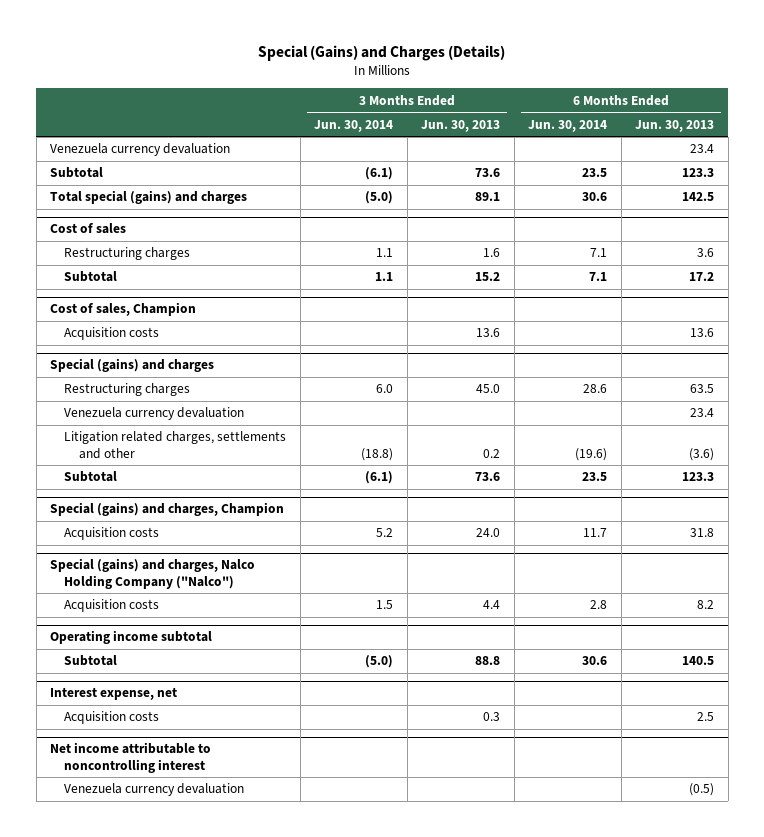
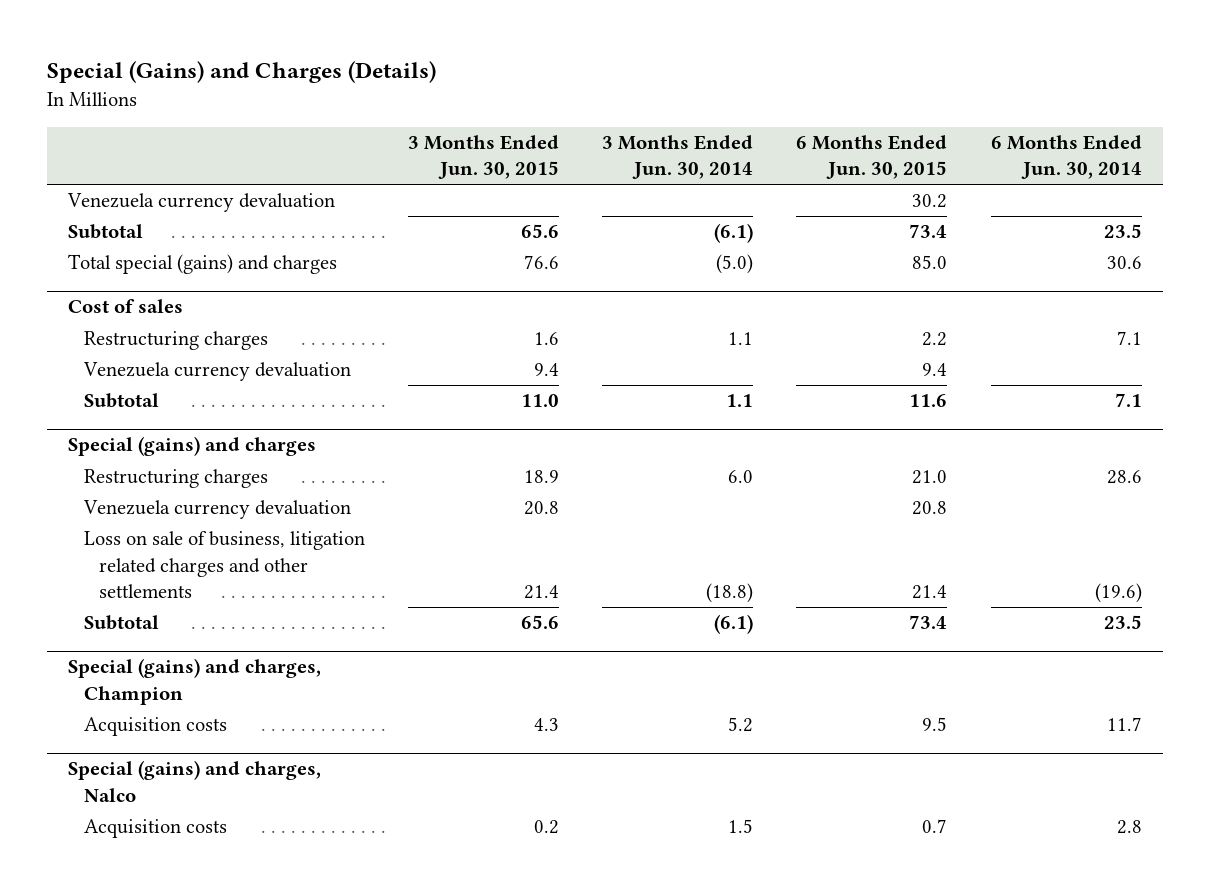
- | 3 Months Ended Jun. 30, 2014 | 3 Months Ended Jun. 30, 2013 | 6 Months Ended Jun. 30, 2014 | 6 Months Ended Jun. 30, 2013
+ | 3 Months Ended Jun. 30, 2015 | 3 Months Ended Jun. 30, 2014 | 6 Months Ended Jun. 30, 2015 | 6 Months Ended Jun. 30, 2014
@ Cost of sales
+ Venezuela currency devaluation | 9.4 | | 9.4 |
- Cost of sales, Champion
- Acquisition costs | | 13.6 | | 13.6
@ Special (gains) and charges
- Litigation related charges, settlements and other | (18.8) | 0.2 | (19.6) | (3.6)
+ Loss on sale of business, litigation related charges and other settlements | 21.4 | (18.8) | 21.4 | (19.6)
- Special (gains) and charges, Nalco Holding Company ("Nalco")
+ Special (gains) and charges, Nalco
- Operating income subtotal
- Subtotal | (5.0) | 88.8 | 30.6 | 140.5
- Interest expense, net
- Acquisition costs | | 0.3 | | 2.5
- Net income attributable to noncontrolling interest
- Venezuela currency devaluation | | | | (0.5)

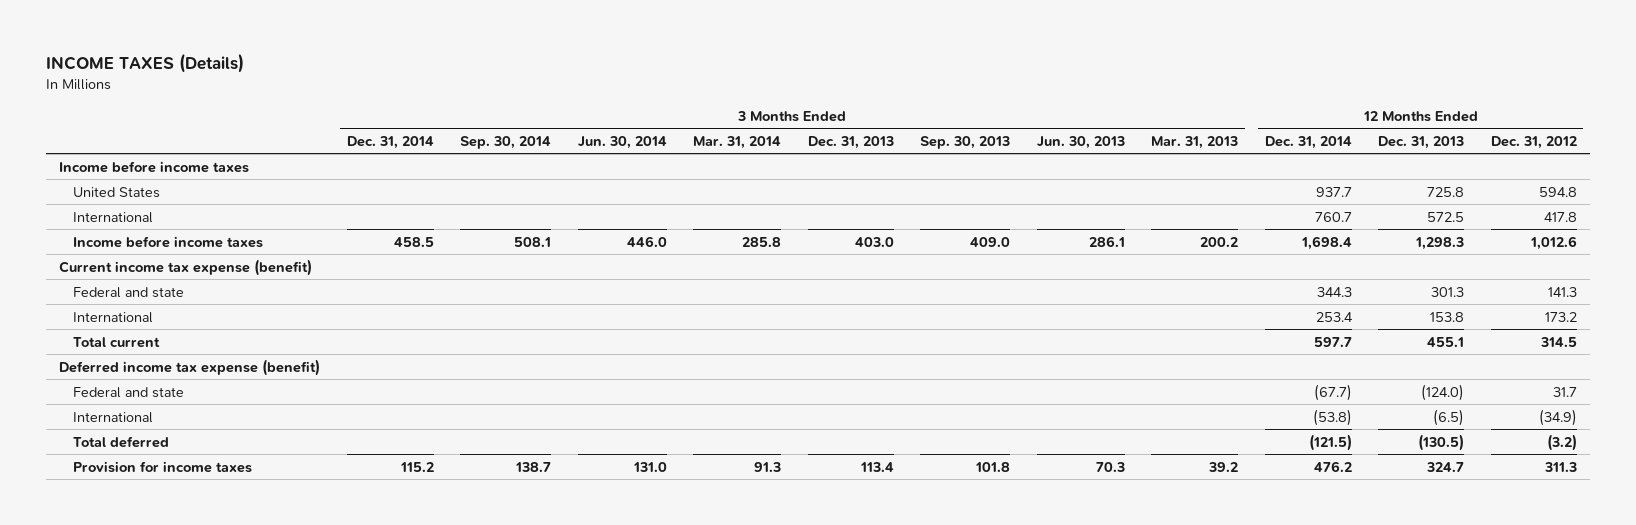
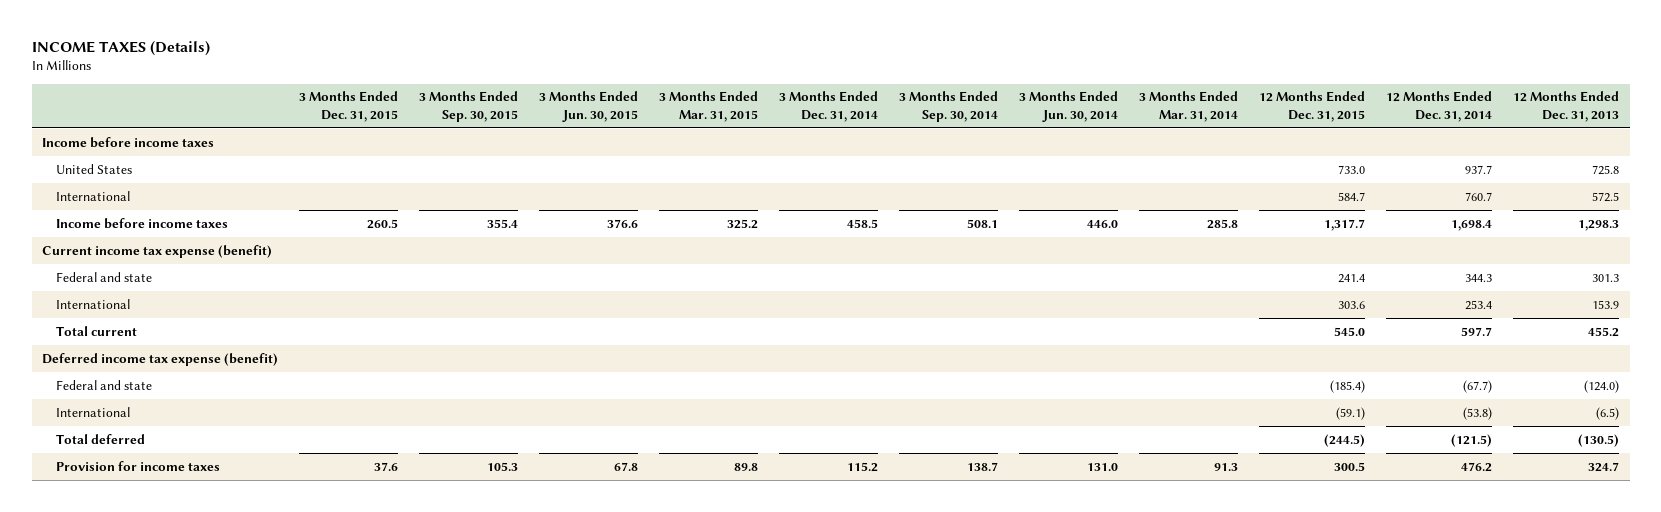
- | 3 Months Ended Dec. 31, 2014 | 3 Months Ended Sep. 30, 2014 | 3 Months Ended Jun. 30, 2014 | 3 Months Ended Mar. 31, 2014 | 3 Months Ended Dec. 31, 2013 | 3 Months Ended Sep. 30, 2013 | 3 Months Ended Jun. 30, 2013 | 3 Months Ended Mar. 31, 2013 | 12 Months Ended Dec. 31, 2014 | 12 Months Ended Dec. 31, 2013 | 12 Months Ended Dec. 31, 2012
+ | 3 Months Ended Dec. 31, 2015 | 3 Months Ended Sep. 30, 2015 | 3 Months Ended Jun. 30, 2015 | 3 Months Ended Mar. 31, 2015 | 3 Months Ended Dec. 31, 2014 | 3 Months Ended Sep. 30, 2014 | 3 Months Ended Jun. 30, 2014 | 3 Months Ended Mar. 31, 2014 | 12 Months Ended Dec. 31, 2015 | 12 Months Ended Dec. 31, 2014 | 12 Months Ended Dec. 31, 2013
- International | | | | | | | | | 253.4 | 153.8 | 173.2
- Total current | | | | | | | | | 597.7 | 455.1 | 314.5
+ International | | | | | | | | | 303.6 | 253.4 | 153.9
+ Total current | | | | | | | | | 545.0 | 597.7 | 455.2

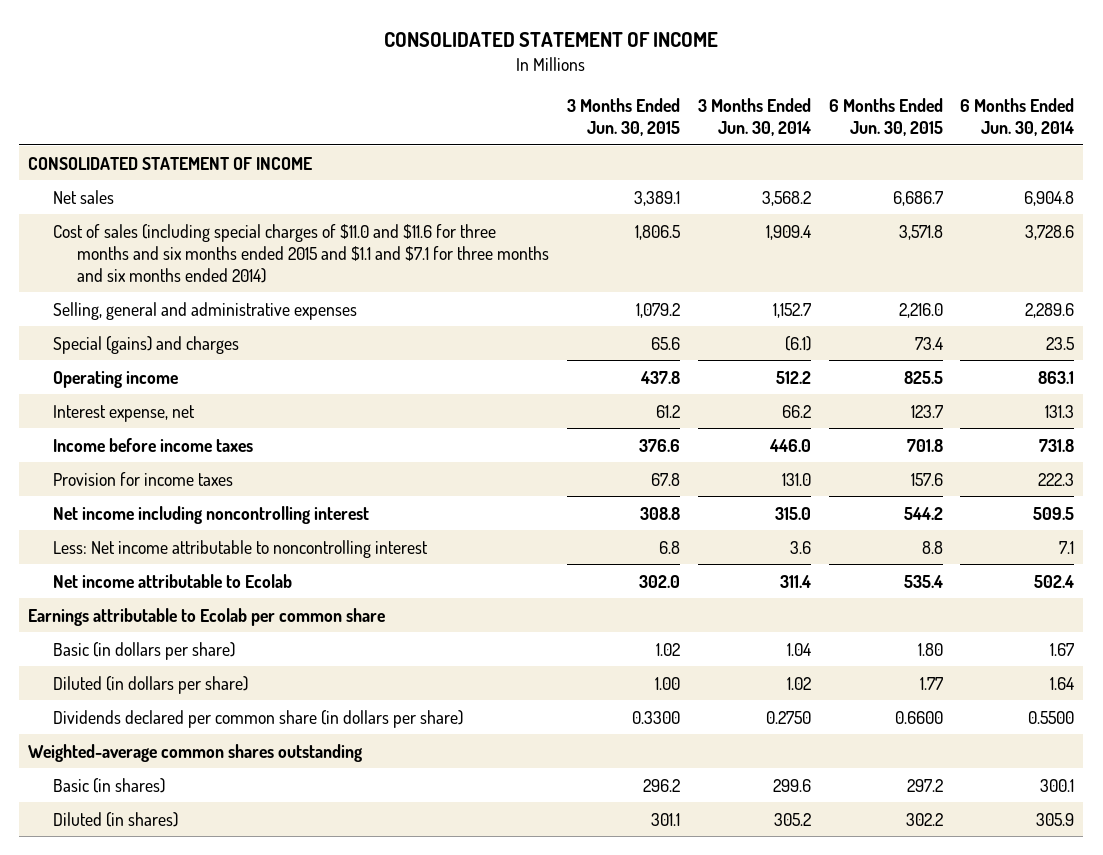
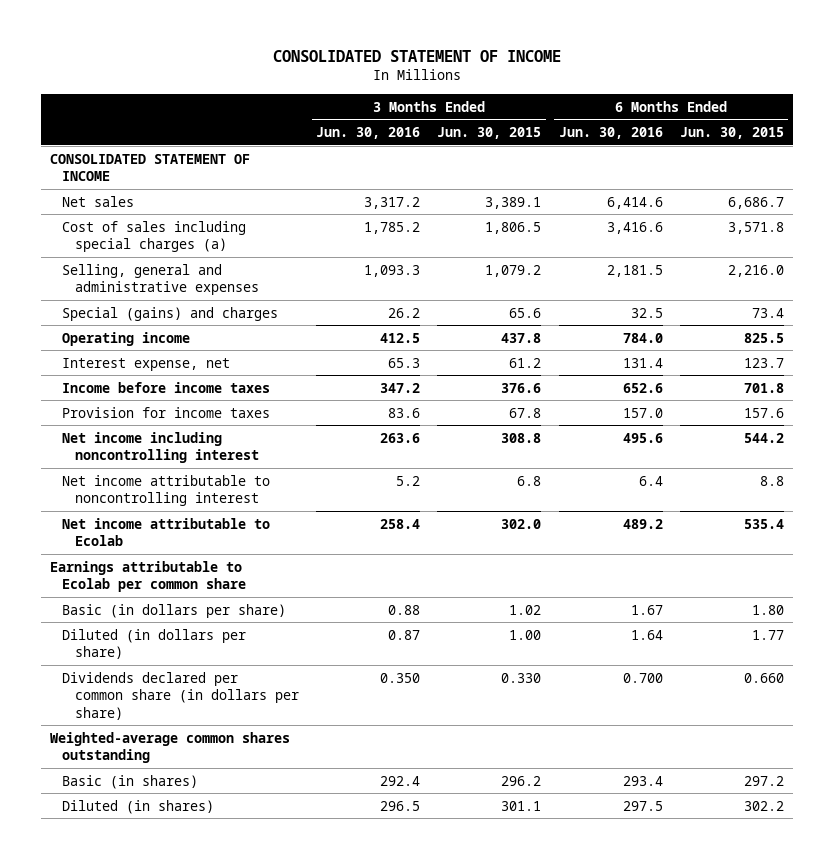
- | 3 Months Ended Jun. 30, 2015 | 3 Months Ended Jun. 30, 2014 | 6 Months Ended Jun. 30, 2015 | 6 Months Ended Jun. 30, 2014
+ | 3 Months Ended Jun. 30, 2016 | 3 Months Ended Jun. 30, 2015 | 6 Months Ended Jun. 30, 2016 | 6 Months Ended Jun. 30, 2015
- Cost of sales (including special charges of $11.0 and $11.6 for three months and six months ended 2015 and $1.1 and $7.1 for three months and six months ended 2014) | 1,806.5 | 1,909.4 | 3,571.8 | 3,728.6
+ Cost of sales including special charges (a) | 1,785.2 | 1,806.5 | 3,416.6 | 3,571.8
- Less: Net income attributable to noncontrolling interest | 6.8 | 3.6 | 8.8 | 7.1
+ Net income attributable to noncontrolling interest | 5.2 | 6.8 | 6.4 | 8.8
- Dividends declared per common share (in dollars per share) | 0.3300 | 0.2750 | 0.6600 | 0.5500
+ Dividends declared per common share (in dollars per share) | 0.350 | 0.330 | 0.700 | 0.660

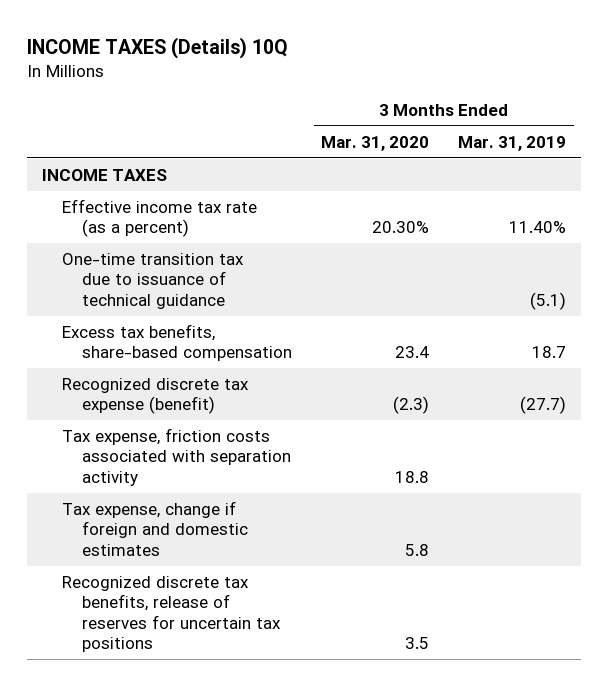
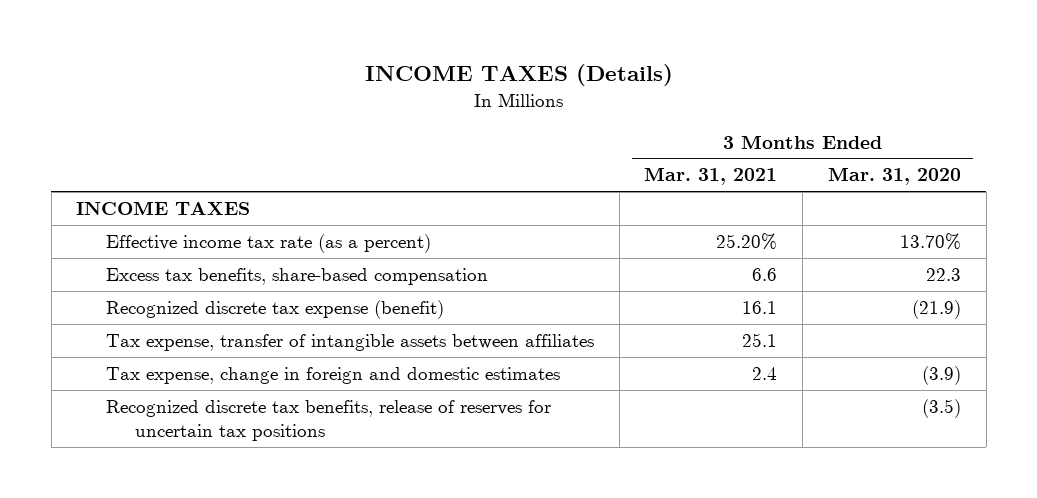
- INCOME TAXES (Details) 10Q
+ INCOME TAXES (Details)
- | 3 Months Ended Mar. 31, 2020 | 3 Months Ended Mar. 31, 2019
+ | 3 Months Ended Mar. 31, 2021 | 3 Months Ended Mar. 31, 2020
- Effective income tax rate (as a percent) | 20.30% | 11.40%
- One-time transition tax due to issuance of technical guidance | | (5.1)
- Excess tax benefits, share-based compensation | 23.4 | 18.7
- Recognized discrete tax expense (benefit) | (2.3) | (27.7)
- Tax expense, friction costs associated with separation activity | 18.8 |
- Tax expense, change if foreign and domestic estimates | 5.8 |
- Recognized discrete tax benefits, release of reserves for uncertain tax positions | 3.5 |
+ Effective income tax rate (as a percent) | 25.20% | 13.70%
+ Excess tax benefits, share-based compensation | 6.6 | 22.3
+ Recognized discrete tax expense (benefit) | 16.1 | (21.9)
+ Tax expense, transfer of intangible assets between affiliates | 25.1 |
+ Tax expense, change in foreign and domestic estimates | 2.4 | (3.9)
+ Recognized discrete tax benefits, release of reserves for uncertain tax positions | | (3.5)

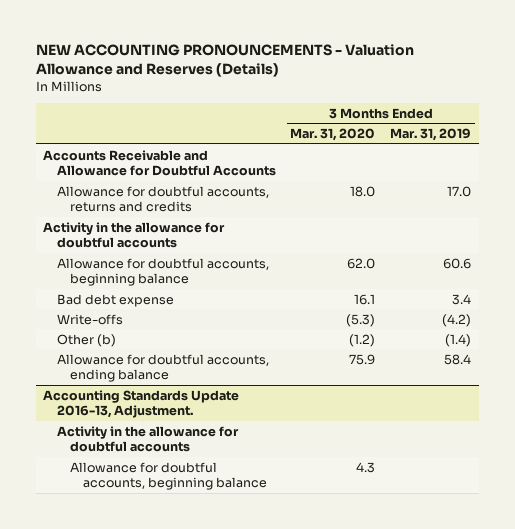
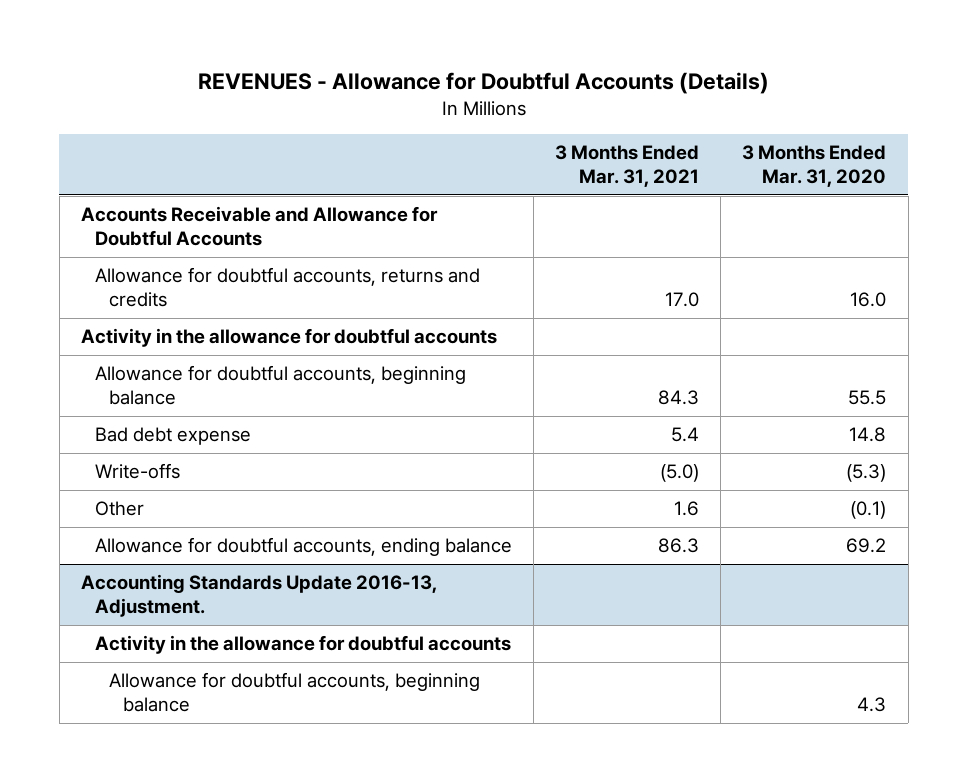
- NEW ACCOUNTING PRONOUNCEMENTS - Valuation Allowance and Reserves (Details)
+ REVENUES - Allowance for Doubtful Accounts (Details)
- | 3 Months Ended Mar. 31, 2020 | 3 Months Ended Mar. 31, 2019
+ | 3 Months Ended Mar. 31, 2021 | 3 Months Ended Mar. 31, 2020
- Allowance for doubtful accounts, returns and credits | 18.0 | 17.0
+ Allowance for doubtful accounts, returns and credits | 17.0 | 16.0
- Allowance for doubtful accounts, beginning balance | 62.0 | 60.6
- Bad debt expense | 16.1 | 3.4
+ Allowance for doubtful accounts, beginning balance | 84.3 | 55.5
+ Bad debt expense | 5.4 | 14.8
- Other (b) | (1.2) | (1.4)
- Allowance for doubtful accounts, ending balance | 75.9 | 58.4
+ Other | 1.6 | (0.1)
+ Allowance for doubtful accounts, ending balance | 86.3 | 69.2

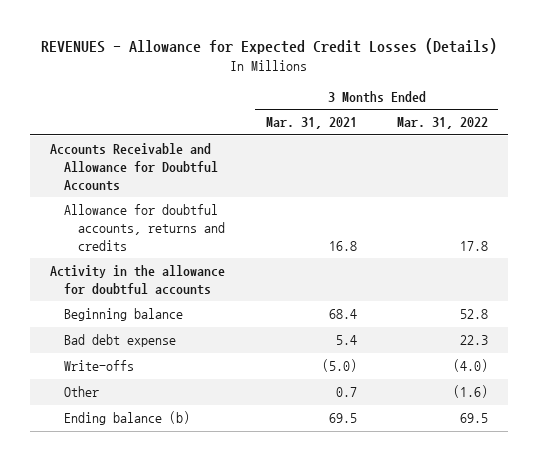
- REVENUES - Allowance for Doubtful Accounts (Details)
+ REVENUES - Allowance for Expected Credit Losses (Details)
- | 3 Months Ended Mar. 31, 2021 | 3 Months Ended Mar. 31, 2020
+ | 3 Months Ended Mar. 31, 2021 | 3 Months Ended Mar. 31, 2022
- Allowance for doubtful accounts, returns and credits | 17.0 | 16.0
+ Allowance for doubtful accounts, returns and credits | 16.8 | 17.8
- Allowance for doubtful accounts, beginning balance | 84.3 | 55.5
+ Beginning balance | 68.4 | 52.8
- Other | 1.6 | (0.1)
- Allowance for doubtful accounts, ending balance | 86.3 | 69.2
- Accounting Standards Update 2016-13, Adjustment.
- Activity in the allowance for doubtful accounts
- Allowance for doubtful accounts, beginning balance | | 4.3
+ Other | 0.7 | (1.6)
+ Ending balance (b) | 69.5 | 69.5

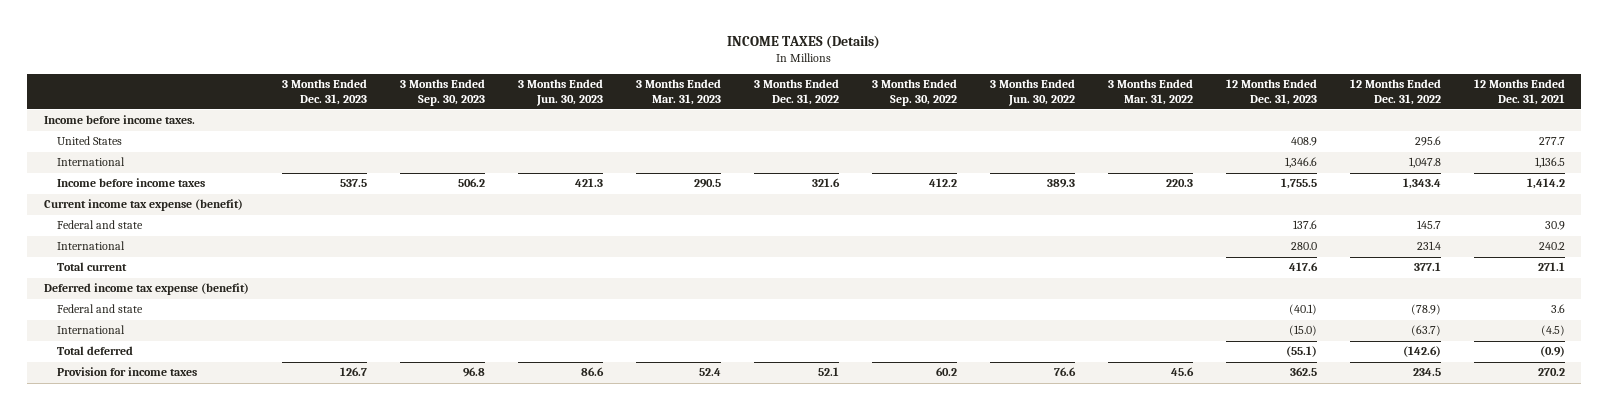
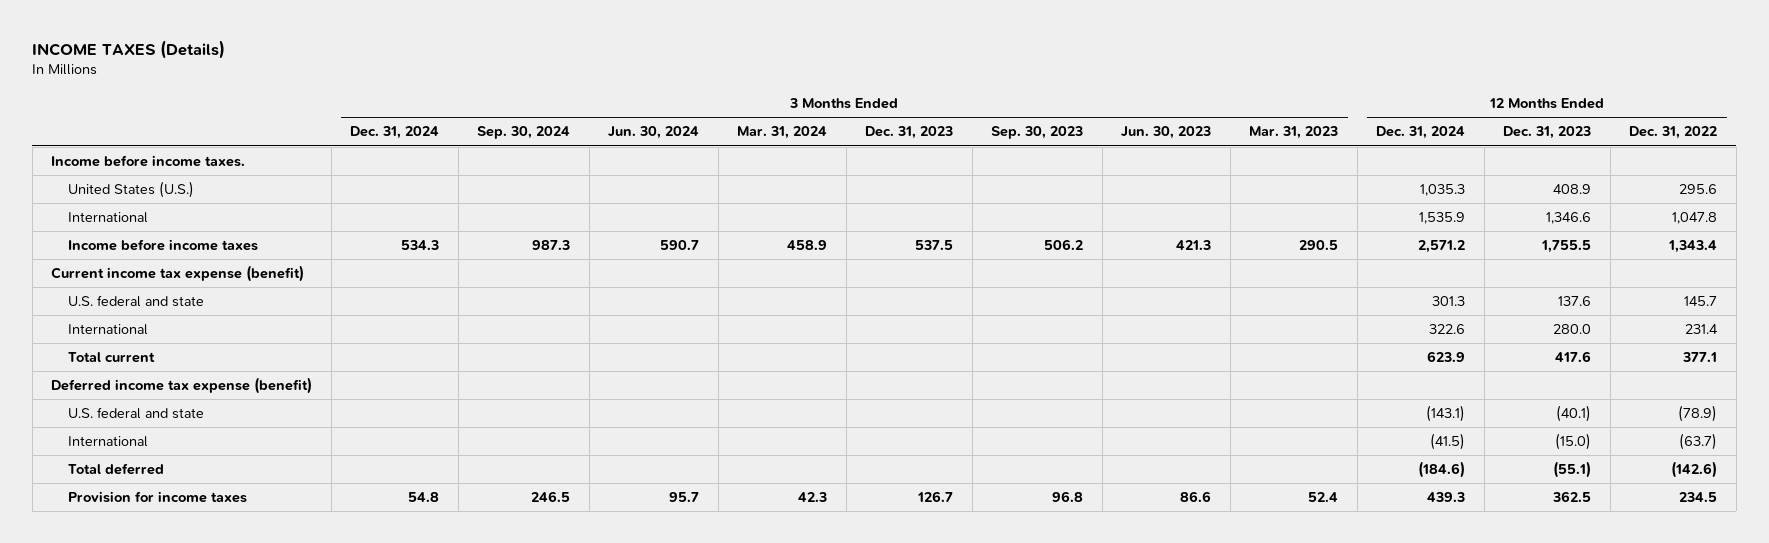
- | 3 Months Ended Dec. 31, 2023 | 3 Months Ended Sep. 30, 2023 | 3 Months Ended Jun. 30, 2023 | 3 Months Ended Mar. 31, 2023 | 3 Months Ended Dec. 31, 2022 | 3 Months Ended Sep. 30, 2022 | 3 Months Ended Jun. 30, 2022 | 3 Months Ended Mar. 31, 2022 | 12 Months Ended Dec. 31, 2023 | 12 Months Ended Dec. 31, 2022 | 12 Months Ended Dec. 31, 2021
+ | 3 Months Ended Dec. 31, 2024 | 3 Months Ended Sep. 30, 2024 | 3 Months Ended Jun. 30, 2024 | 3 Months Ended Mar. 31, 2024 | 3 Months Ended Dec. 31, 2023 | 3 Months Ended Sep. 30, 2023 | 3 Months Ended Jun. 30, 2023 | 3 Months Ended Mar. 31, 2023 | 12 Months Ended Dec. 31, 2024 | 12 Months Ended Dec. 31, 2023 | 12 Months Ended Dec. 31, 2022
- United States | | | | | | | | | 408.9 | 295.6 | 277.7
+ United States (U.S.) | | | | | | | | | 1,035.3 | 408.9 | 295.6
- Federal and state | | | | | | | | | 137.6 | 145.7 | 30.9
+ U.S. federal and state | | | | | | | | | 301.3 | 137.6 | 145.7
- Federal and state | | | | | | | | | (40.1) | (78.9) | 3.6
+ U.S. federal and state | | | | | | | | | (143.1) | (40.1) | (78.9)

